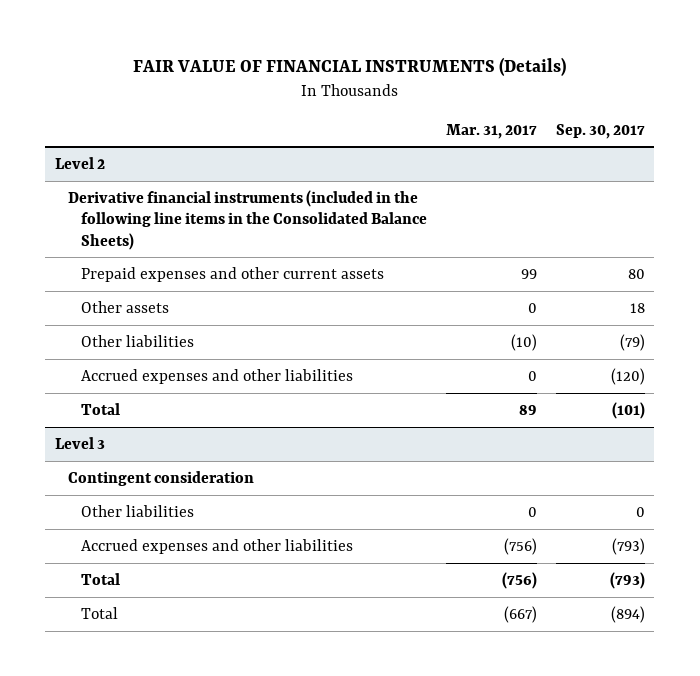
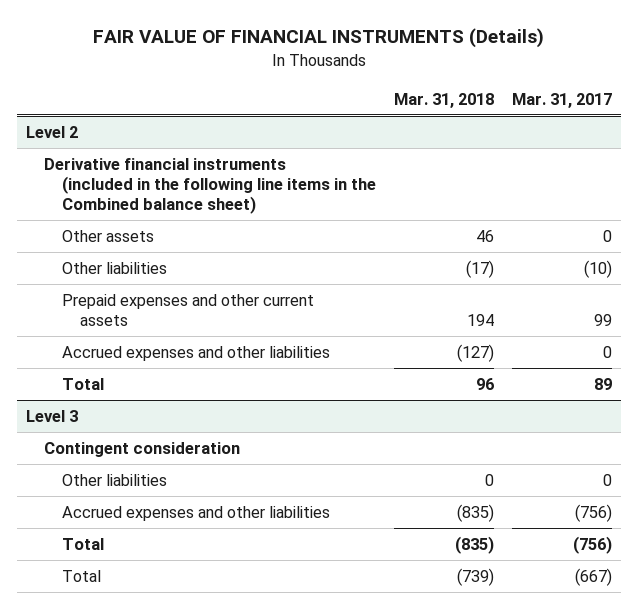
- | Mar. 31, 2017 | Sep. 30, 2017
+ | Mar. 31, 2018 | Mar. 31, 2017
@ Level 2
- Derivative financial instruments (included in the following line items in the Consolidated Balance Sheets)
+ Derivative financial instruments (included in the following line items in the Combined balance sheet)
moved down: Prepaid expenses and other current assets | 194 | 99

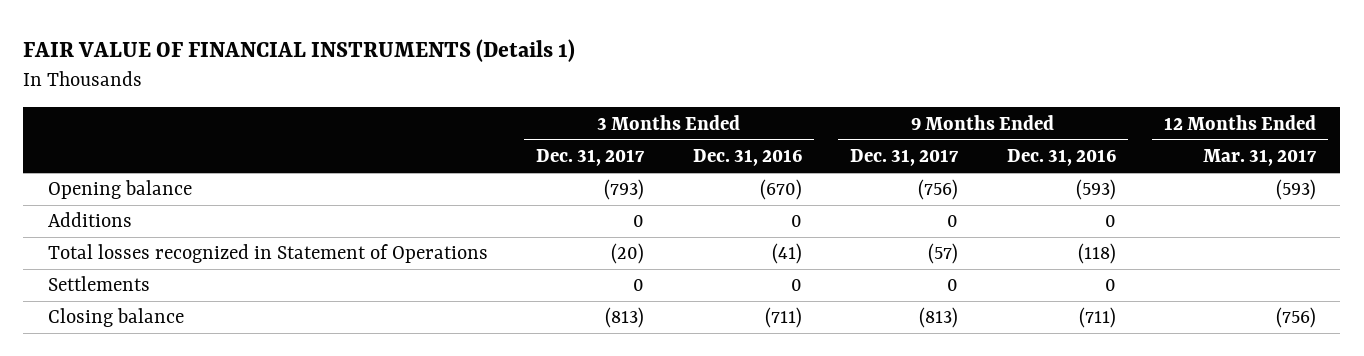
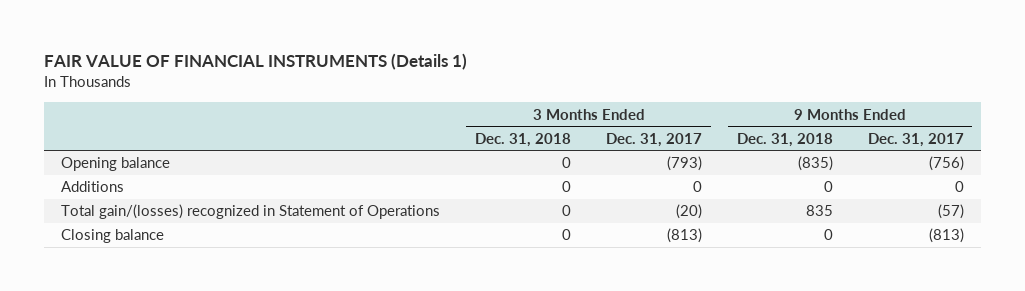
- | 3 Months Ended Dec. 31, 2017 | 3 Months Ended Dec. 31, 2016 | 9 Months Ended Dec. 31, 2017 | 9 Months Ended Dec. 31, 2016 | 12 Months Ended Mar. 31, 2017
+ | 3 Months Ended Dec. 31, 2018 | 3 Months Ended Dec. 31, 2017 | 9 Months Ended Dec. 31, 2018 | 9 Months Ended Dec. 31, 2017
- Total losses recognized in Statement of Operations | (20) | (41) | (57) | (118) |
- Settlements | 0 | 0 | 0 | 0 |
+ Total gain/(losses) recognized in Statement of Operations | 0 | (20) | 835 | (57)

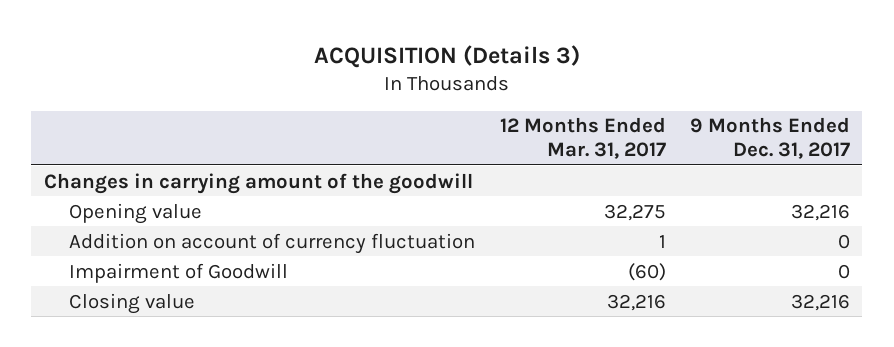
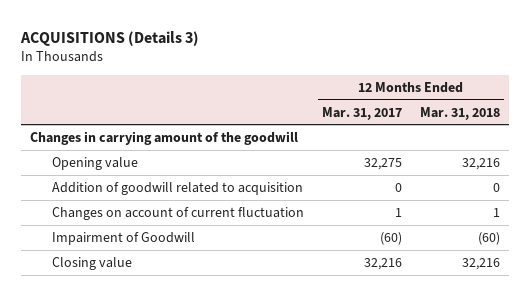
- ACQUISITION (Details 3)
+ ACQUISITIONS (Details 3)
- | 12 Months Ended Mar. 31, 2017 | 9 Months Ended Dec. 31, 2017
+ | 12 Months Ended Mar. 31, 2017 | 12 Months Ended Mar. 31, 2018
- Addition on account of currency fluctuation | 1 | 0
+ Addition of goodwill related to acquisition | 0 | 0
+ Changes on account of current fluctuation | 1 | 1

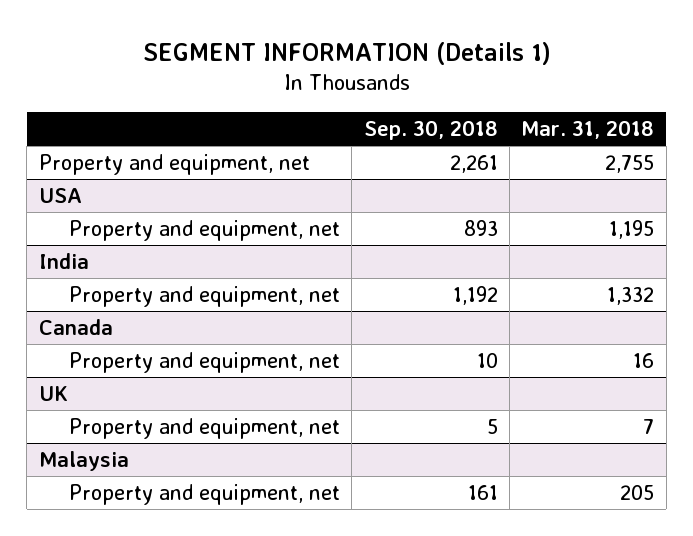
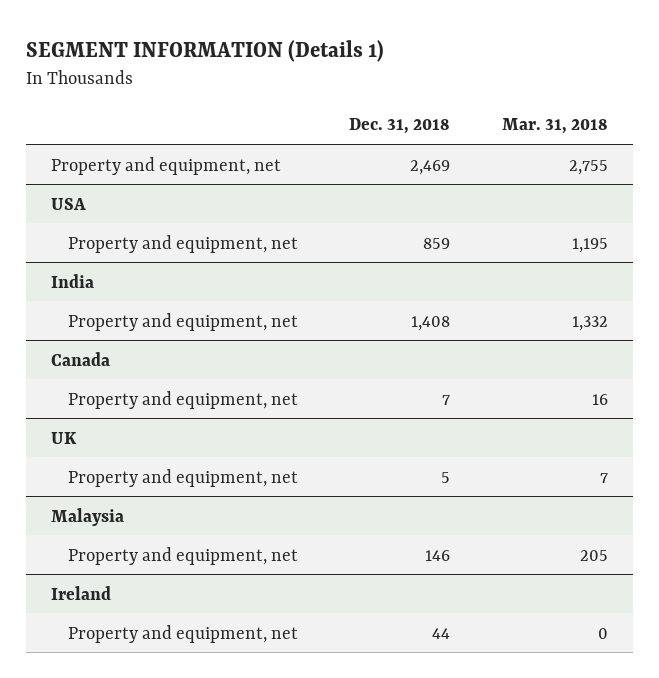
- | Sep. 30, 2018 | Mar. 31, 2018
+ | Dec. 31, 2018 | Mar. 31, 2018
+ Ireland
+ Property and equipment, net | 44 | 0

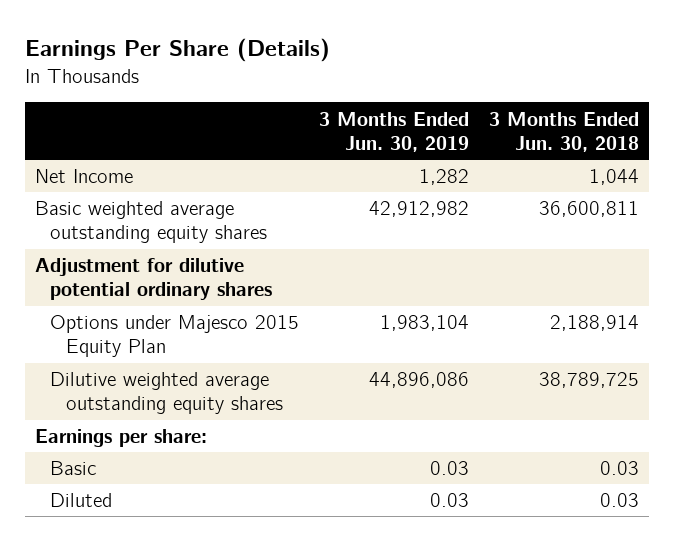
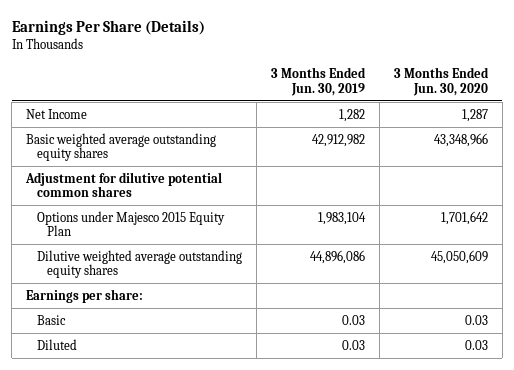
- | 3 Months Ended Jun. 30, 2019 | 3 Months Ended Jun. 30, 2018
+ | 3 Months Ended Jun. 30, 2019 | 3 Months Ended Jun. 30, 2020
- Adjustment for dilutive potential ordinary shares
+ Adjustment for dilutive potential common shares

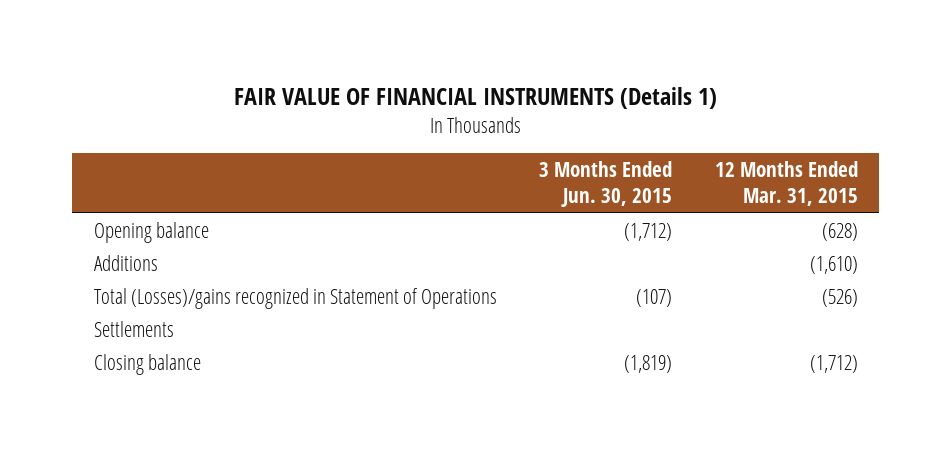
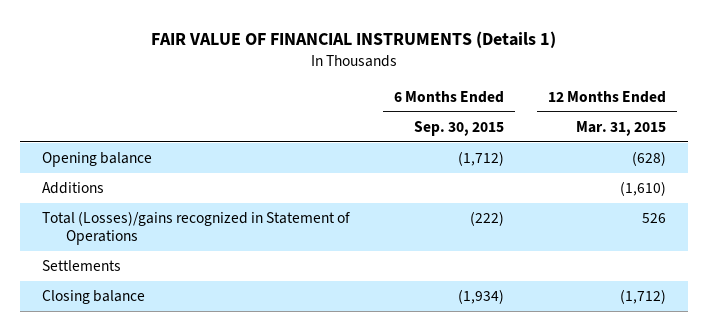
- | 3 Months Ended Jun. 30, 2015 | 12 Months Ended Mar. 31, 2015
+ | 6 Months Ended Sep. 30, 2015 | 12 Months Ended Mar. 31, 2015
- Total (Losses)/gains recognized in Statement of Operations | (107) | (526)
+ Total (Losses)/gains recognized in Statement of Operations | (222) | 526

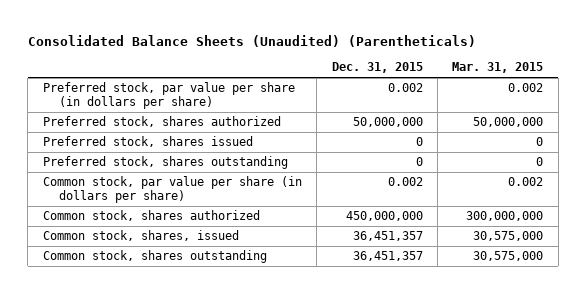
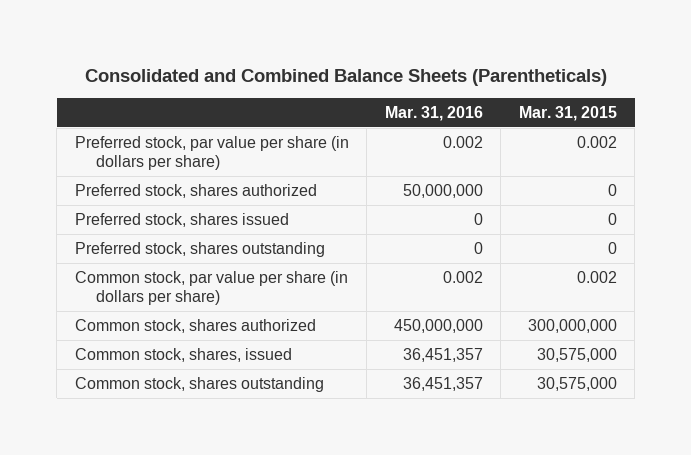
- Consolidated Balance Sheets (Unaudited) (Parentheticals)
+ Consolidated and Combined Balance Sheets (Parentheticals)
- | Dec. 31, 2015 | Mar. 31, 2015
+ | Mar. 31, 2016 | Mar. 31, 2015
- Preferred stock, shares authorized | 50,000,000 | 50,000,000
+ Preferred stock, shares authorized | 50,000,000 | 0

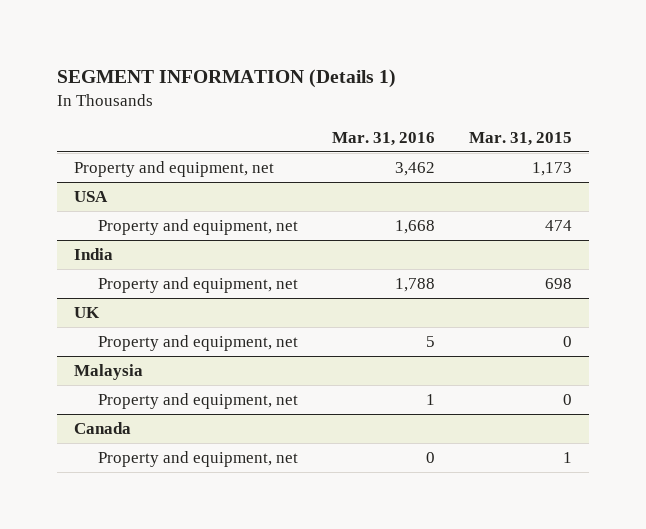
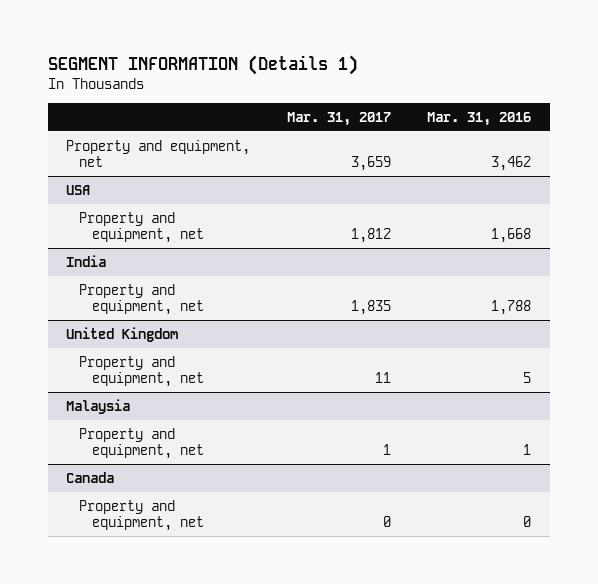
- | Mar. 31, 2016 | Mar. 31, 2015
+ | Mar. 31, 2017 | Mar. 31, 2016
- UK
+ United Kingdom

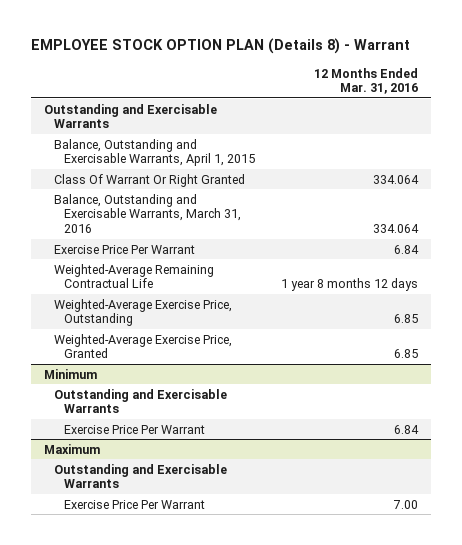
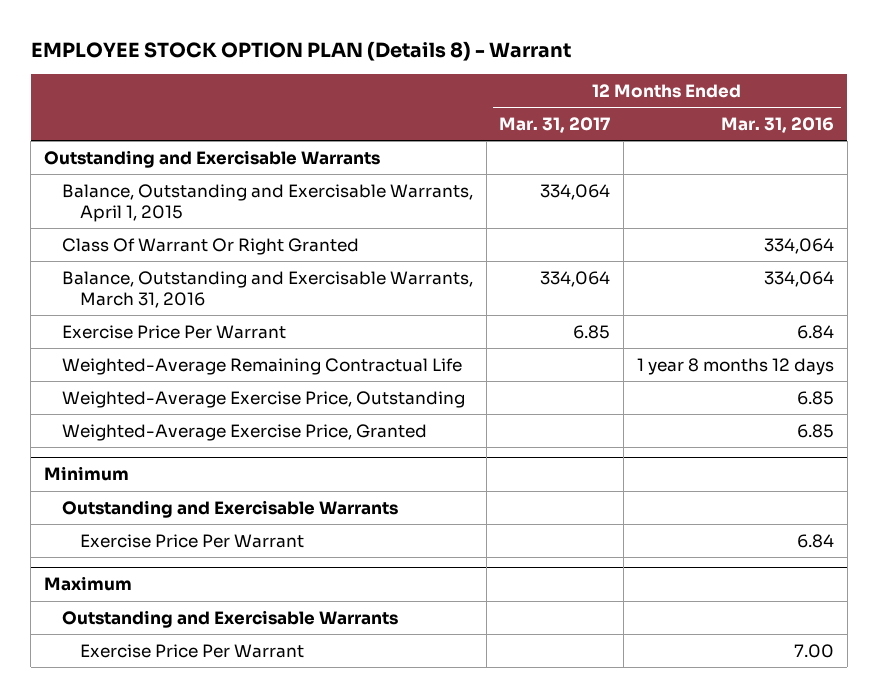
- | 12 Months Ended Mar. 31, 2016
+ | 12 Months Ended Mar. 31, 2017 | 12 Months Ended Mar. 31, 2016
- Class Of Warrant Or Right Granted | 334.064
- Balance, Outstanding and Exercisable Warrants, March 31, 2016 | 334.064
+ Class Of Warrant Or Right Granted | | 334,064
+ Balance, Outstanding and Exercisable Warrants, March 31, 2016 | 334,064 | 334,064

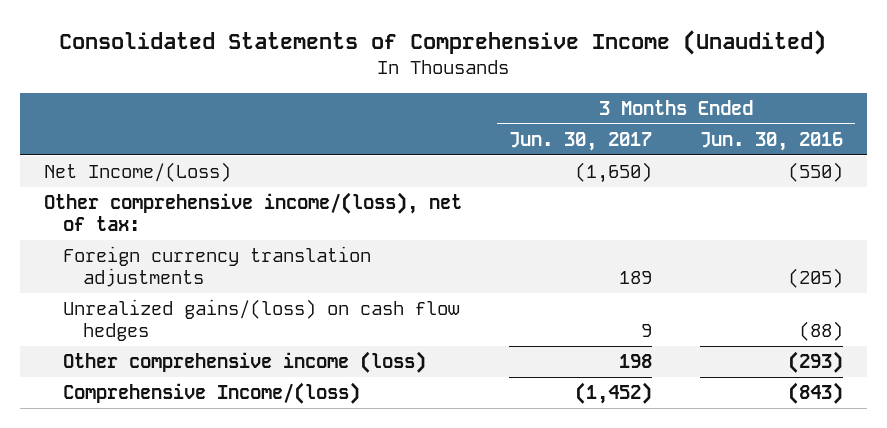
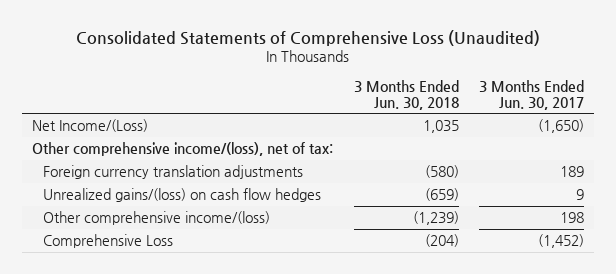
- Consolidated Statements of Comprehensive Income (Unaudited)
+ Consolidated Statements of Comprehensive Loss (Unaudited)
- | 3 Months Ended Jun. 30, 2017 | 3 Months Ended Jun. 30, 2016
+ | 3 Months Ended Jun. 30, 2018 | 3 Months Ended Jun. 30, 2017
- Other comprehensive income (loss) | 198 | (293)
- Comprehensive Income/(loss) | (1,452) | (843)
+ Other comprehensive income/(loss) | (1,239) | 198
+ Comprehensive Loss | (204) | (1,452)

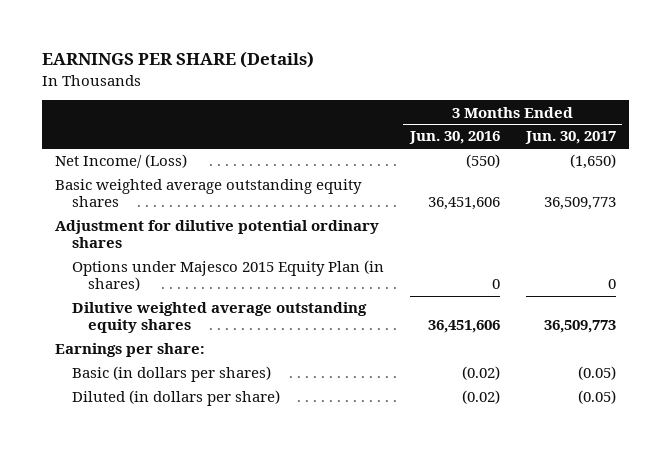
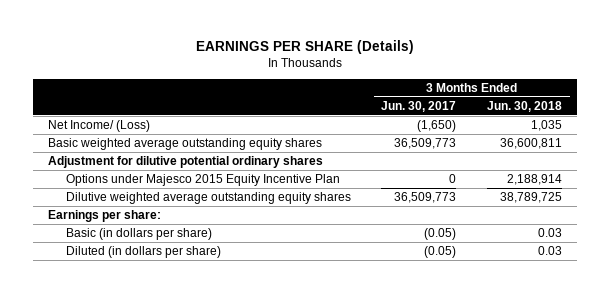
- | 3 Months Ended Jun. 30, 2016 | 3 Months Ended Jun. 30, 2017
+ | 3 Months Ended Jun. 30, 2017 | 3 Months Ended Jun. 30, 2018
- Options under Majesco 2015 Equity Plan (in shares) | 0 | 0
+ Options under Majesco 2015 Equity Incentive Plan | 0 | 2,188,914
- Basic (in dollars per shares) | (0.02) | (0.05)
+ Basic (in dollars per share) | (0.05) | 0.03

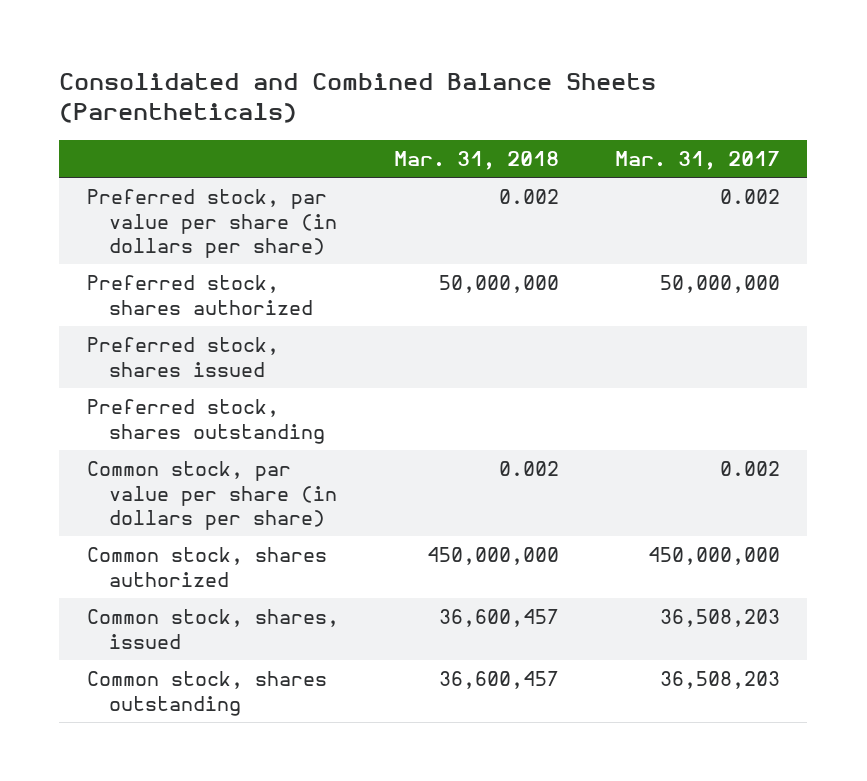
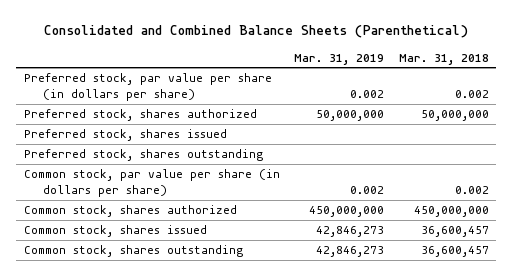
- Consolidated and Combined Balance Sheets (Parentheticals)
+ Consolidated and Combined Balance Sheets (Parenthetical)
- | Mar. 31, 2018 | Mar. 31, 2017
+ | Mar. 31, 2019 | Mar. 31, 2018
- Common stock, shares, issued | 36,600,457 | 36,508,203
+ Common stock, shares issued | 42,846,273 | 36,600,457

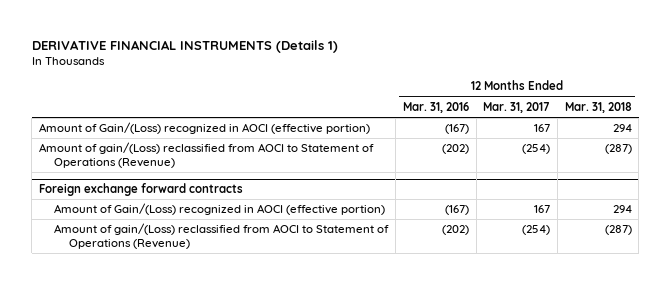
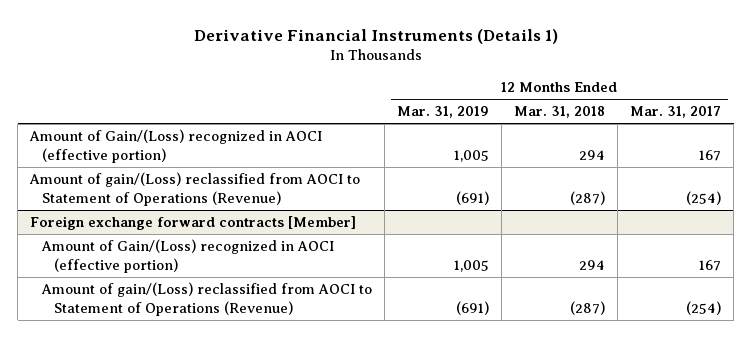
- DERIVATIVE FINANCIAL INSTRUMENTS (Details 1)
+ Derivative Financial Instruments (Details 1)
- | 12 Months Ended Mar. 31, 2016 | 12 Months Ended Mar. 31, 2017 | 12 Months Ended Mar. 31, 2018
+ | 12 Months Ended Mar. 31, 2019 | 12 Months Ended Mar. 31, 2018 | 12 Months Ended Mar. 31, 2017
- Foreign exchange forward contracts
+ Foreign exchange forward contracts [Member]

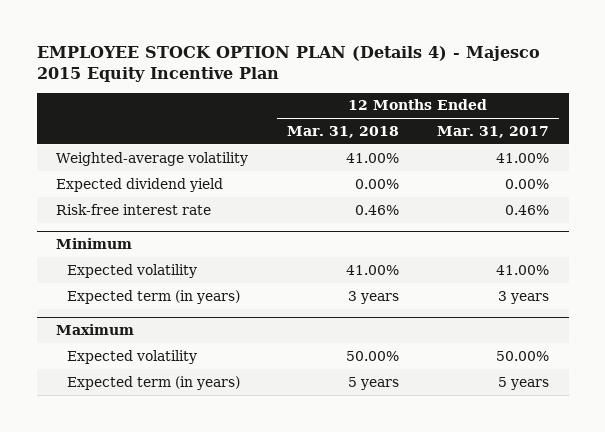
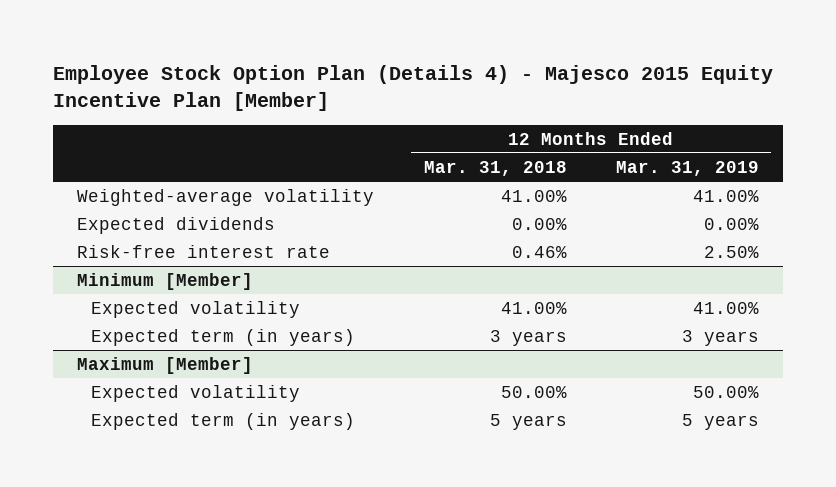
- EMPLOYEE STOCK OPTION PLAN (Details 4) - Majesco 2015 Equity Incentive Plan
+ Employee Stock Option Plan (Details 4) - Majesco 2015 Equity Incentive Plan [Member]
- | 12 Months Ended Mar. 31, 2018 | 12 Months Ended Mar. 31, 2017
+ | 12 Months Ended Mar. 31, 2018 | 12 Months Ended Mar. 31, 2019
- Expected dividend yield | 0.00% | 0.00%
+ Expected dividends | 0.00% | 0.00%
- Minimum
+ Minimum [Member]
- Maximum
+ Maximum [Member]

